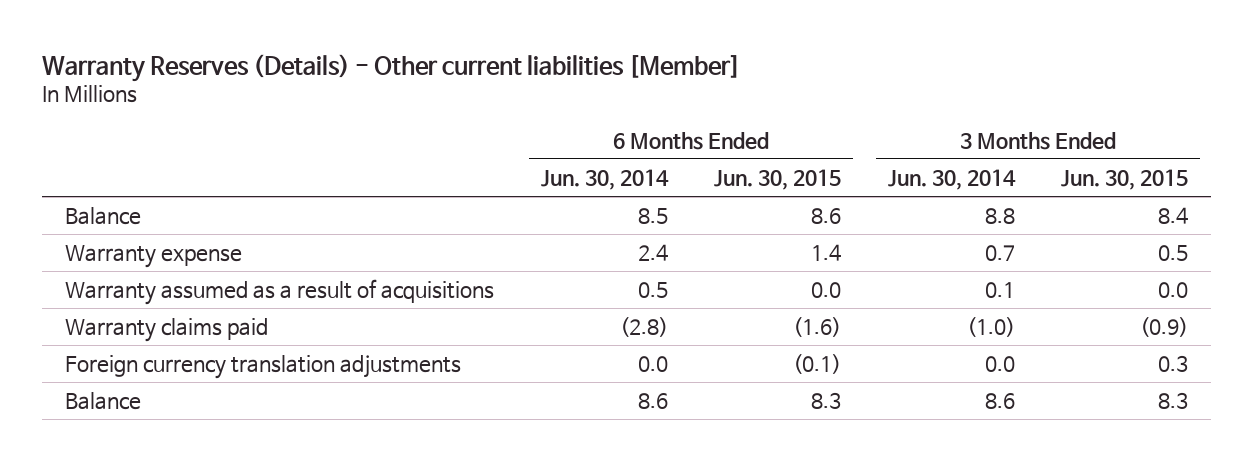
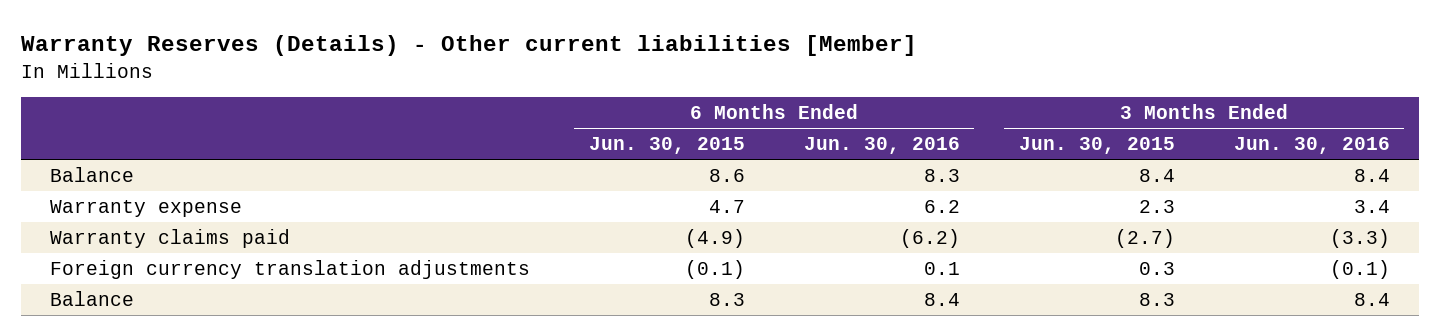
- | 6 Months Ended Jun. 30, 2014 | 6 Months Ended Jun. 30, 2015 | 3 Months Ended Jun. 30, 2014 | 3 Months Ended Jun. 30, 2015
+ | 6 Months Ended Jun. 30, 2015 | 6 Months Ended Jun. 30, 2016 | 3 Months Ended Jun. 30, 2015 | 3 Months Ended Jun. 30, 2016
- Warranty expense | 2.4 | 1.4 | 0.7 | 0.5
- Warranty assumed as a result of acquisitions | 0.5 | 0.0 | 0.1 | 0.0
- Warranty claims paid | (2.8) | (1.6) | (1.0) | (0.9)
+ Warranty expense | 4.7 | 6.2 | 2.3 | 3.4
+ Warranty claims paid | (4.9) | (6.2) | (2.7) | (3.3)

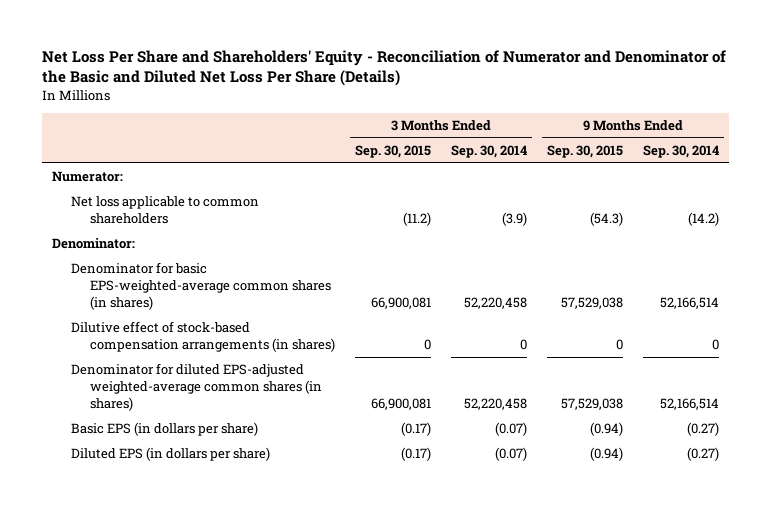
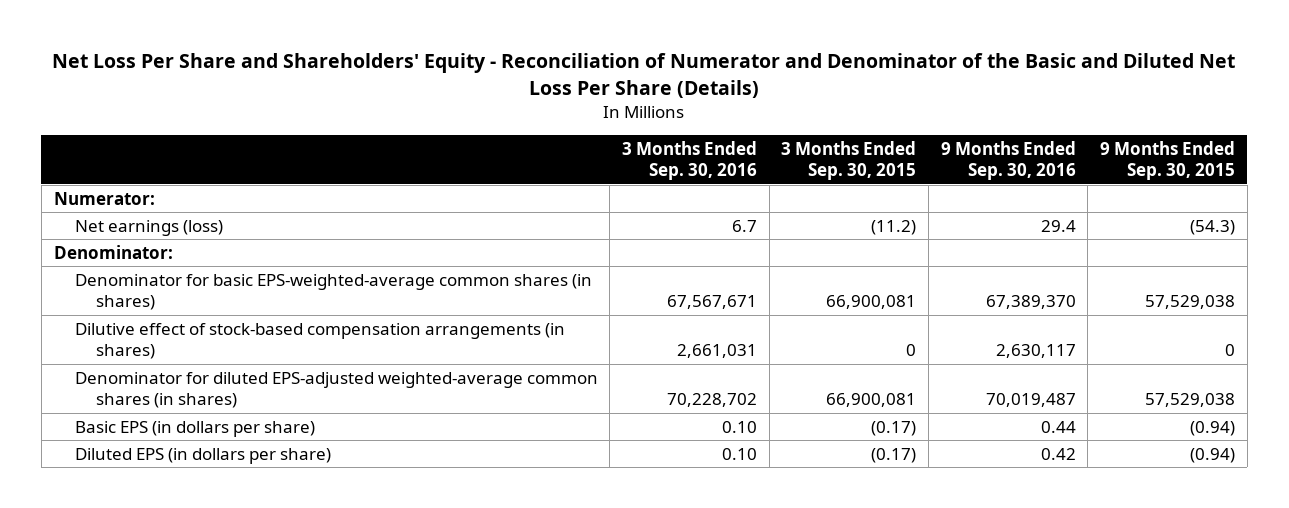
- | 3 Months Ended Sep. 30, 2015 | 3 Months Ended Sep. 30, 2014 | 9 Months Ended Sep. 30, 2015 | 9 Months Ended Sep. 30, 2014
+ | 3 Months Ended Sep. 30, 2016 | 3 Months Ended Sep. 30, 2015 | 9 Months Ended Sep. 30, 2016 | 9 Months Ended Sep. 30, 2015
- Net loss applicable to common shareholders | (11.2) | (3.9) | (54.3) | (14.2)
+ Net earnings (loss) | 6.7 | (11.2) | 29.4 | (54.3)

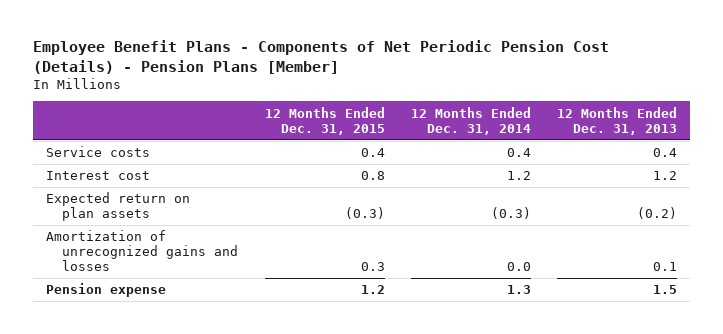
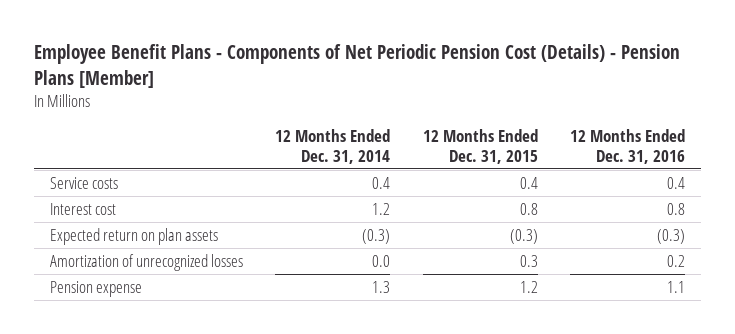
- | 12 Months Ended Dec. 31, 2015 | 12 Months Ended Dec. 31, 2014 | 12 Months Ended Dec. 31, 2013
+ | 12 Months Ended Dec. 31, 2014 | 12 Months Ended Dec. 31, 2015 | 12 Months Ended Dec. 31, 2016
- Amortization of unrecognized gains and losses | 0.3 | 0.0 | 0.1
+ Amortization of unrecognized losses | 0.0 | 0.3 | 0.2

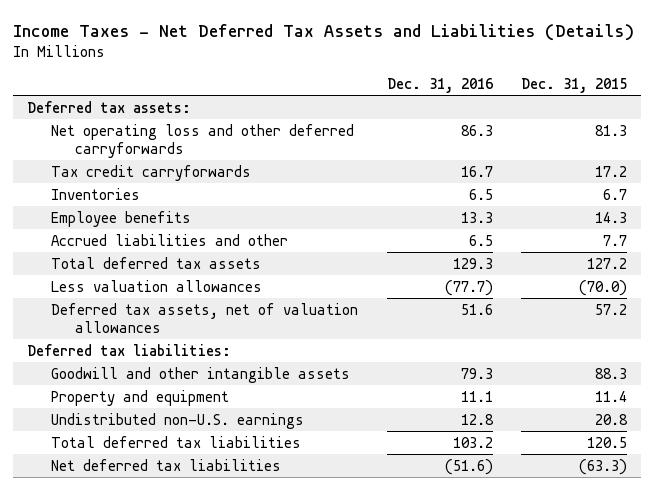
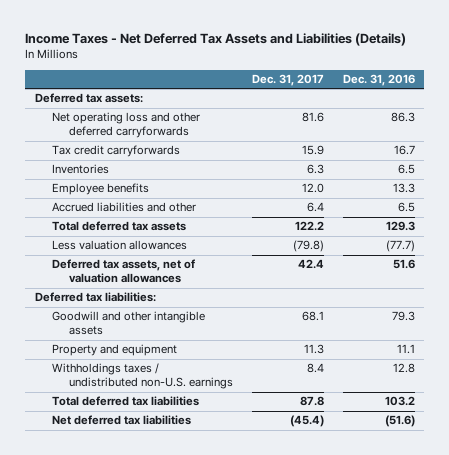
- | Dec. 31, 2016 | Dec. 31, 2015
+ | Dec. 31, 2017 | Dec. 31, 2016
- Undistributed non-U.S. earnings | 12.8 | 20.8
+ Withholdings taxes / undistributed non-U.S. earnings | 8.4 | 12.8

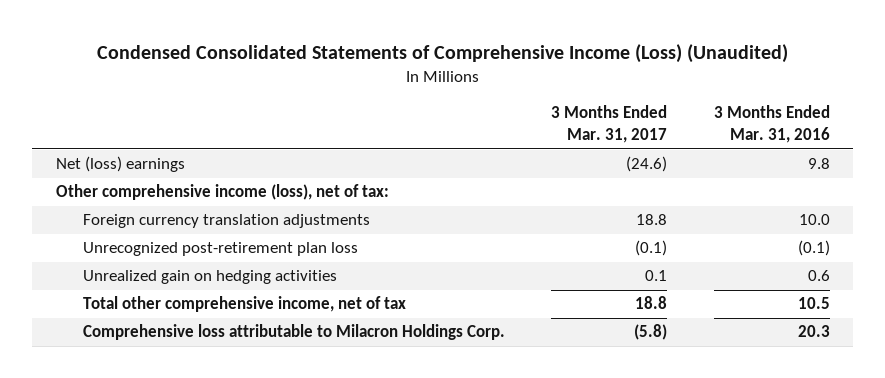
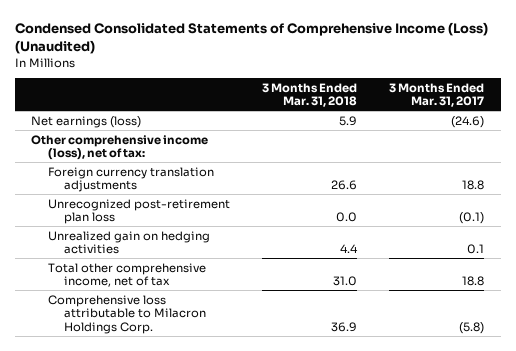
- | 3 Months Ended Mar. 31, 2017 | 3 Months Ended Mar. 31, 2016
+ | 3 Months Ended Mar. 31, 2018 | 3 Months Ended Mar. 31, 2017
- Net (loss) earnings | (24.6) | 9.8
+ Net earnings (loss) | 5.9 | (24.6)

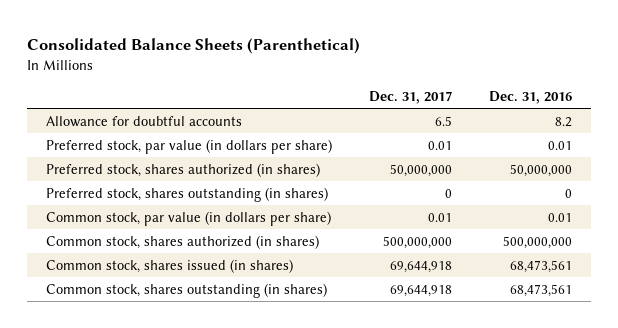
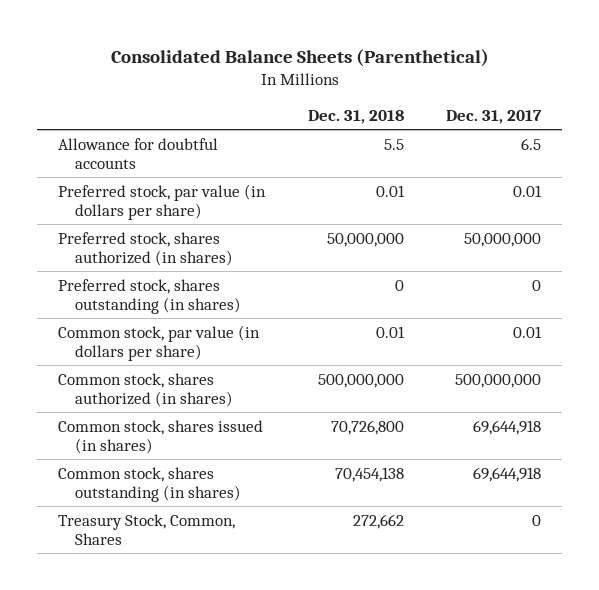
- | Dec. 31, 2017 | Dec. 31, 2016
+ | Dec. 31, 2018 | Dec. 31, 2017
+ Treasury Stock, Common, Shares | 272,662 | 0

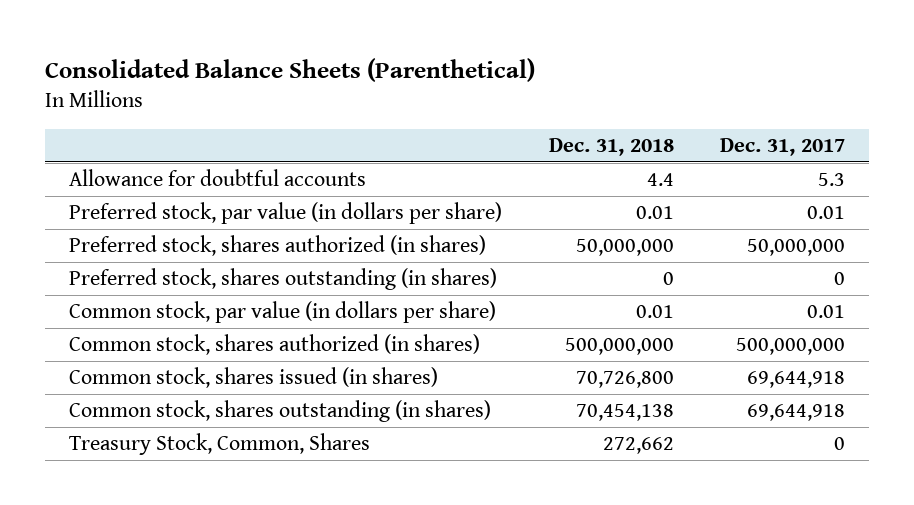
- Allowance for doubtful accounts | 5.5 | 6.5
+ Allowance for doubtful accounts | 4.4 | 5.3

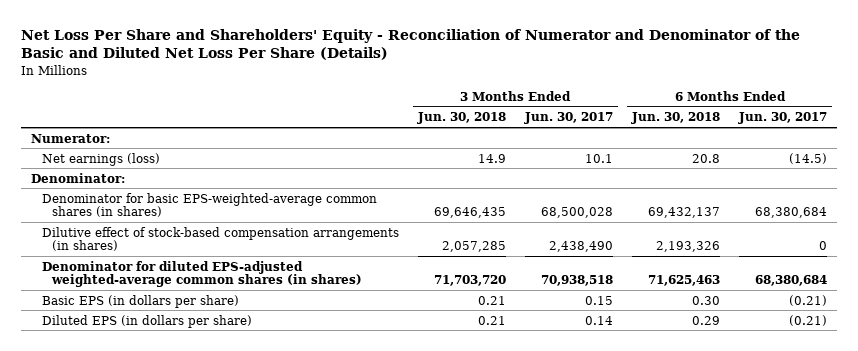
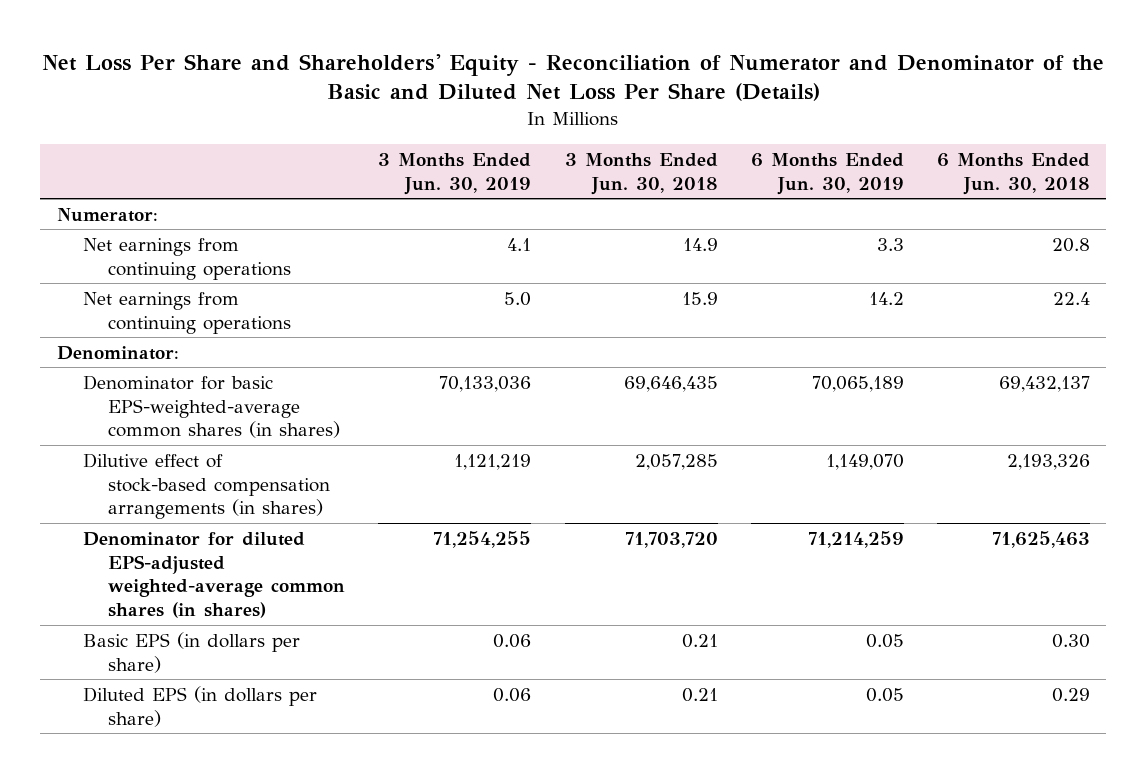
- | 3 Months Ended Jun. 30, 2018 | 3 Months Ended Jun. 30, 2017 | 6 Months Ended Jun. 30, 2018 | 6 Months Ended Jun. 30, 2017
+ | 3 Months Ended Jun. 30, 2019 | 3 Months Ended Jun. 30, 2018 | 6 Months Ended Jun. 30, 2019 | 6 Months Ended Jun. 30, 2018
- Net earnings (loss) | 14.9 | 10.1 | 20.8 | (14.5)
+ Net earnings from continuing operations | 4.1 | 14.9 | 3.3 | 20.8
+ Net earnings from continuing operations | 5.0 | 15.9 | 14.2 | 22.4

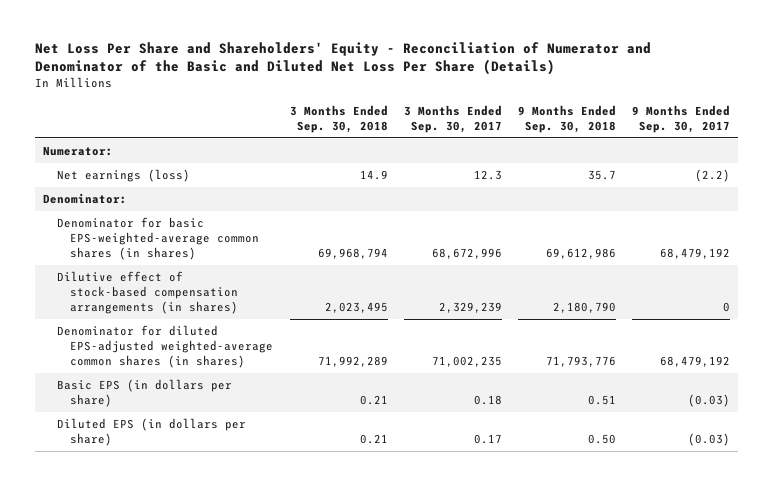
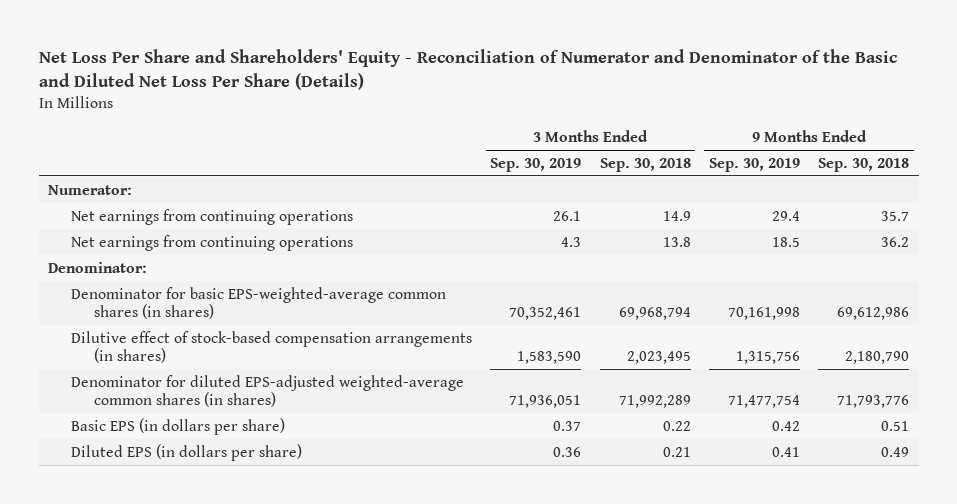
- | 3 Months Ended Sep. 30, 2018 | 3 Months Ended Sep. 30, 2017 | 9 Months Ended Sep. 30, 2018 | 9 Months Ended Sep. 30, 2017
+ | 3 Months Ended Sep. 30, 2019 | 3 Months Ended Sep. 30, 2018 | 9 Months Ended Sep. 30, 2019 | 9 Months Ended Sep. 30, 2018
- Net earnings (loss) | 14.9 | 12.3 | 35.7 | (2.2)
+ Net earnings from continuing operations | 26.1 | 14.9 | 29.4 | 35.7
+ Net earnings from continuing operations | 4.3 | 13.8 | 18.5 | 36.2
- Basic EPS (in dollars per share) | 0.21 | 0.18 | 0.51 | (0.03)
- Diluted EPS (in dollars per share) | 0.21 | 0.17 | 0.50 | (0.03)
+ Basic EPS (in dollars per share) | 0.37 | 0.22 | 0.42 | 0.51
+ Diluted EPS (in dollars per share) | 0.36 | 0.21 | 0.41 | 0.49

